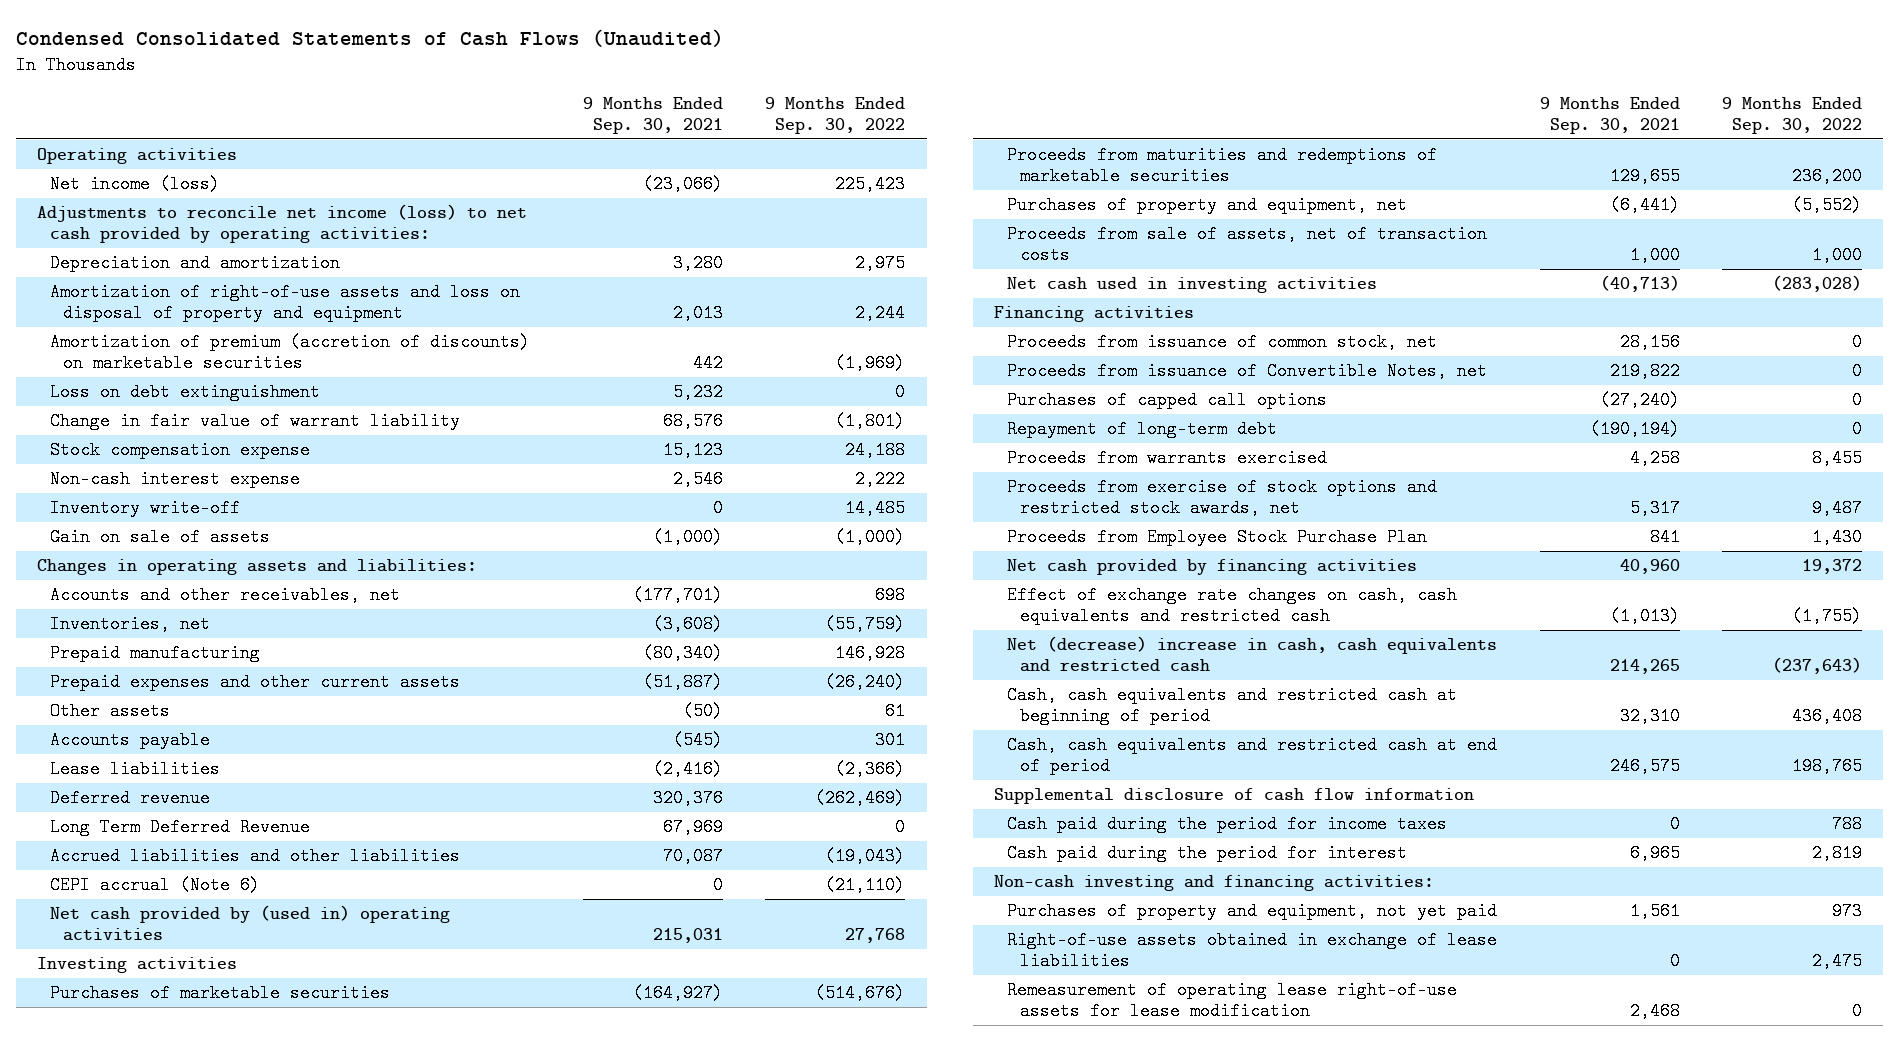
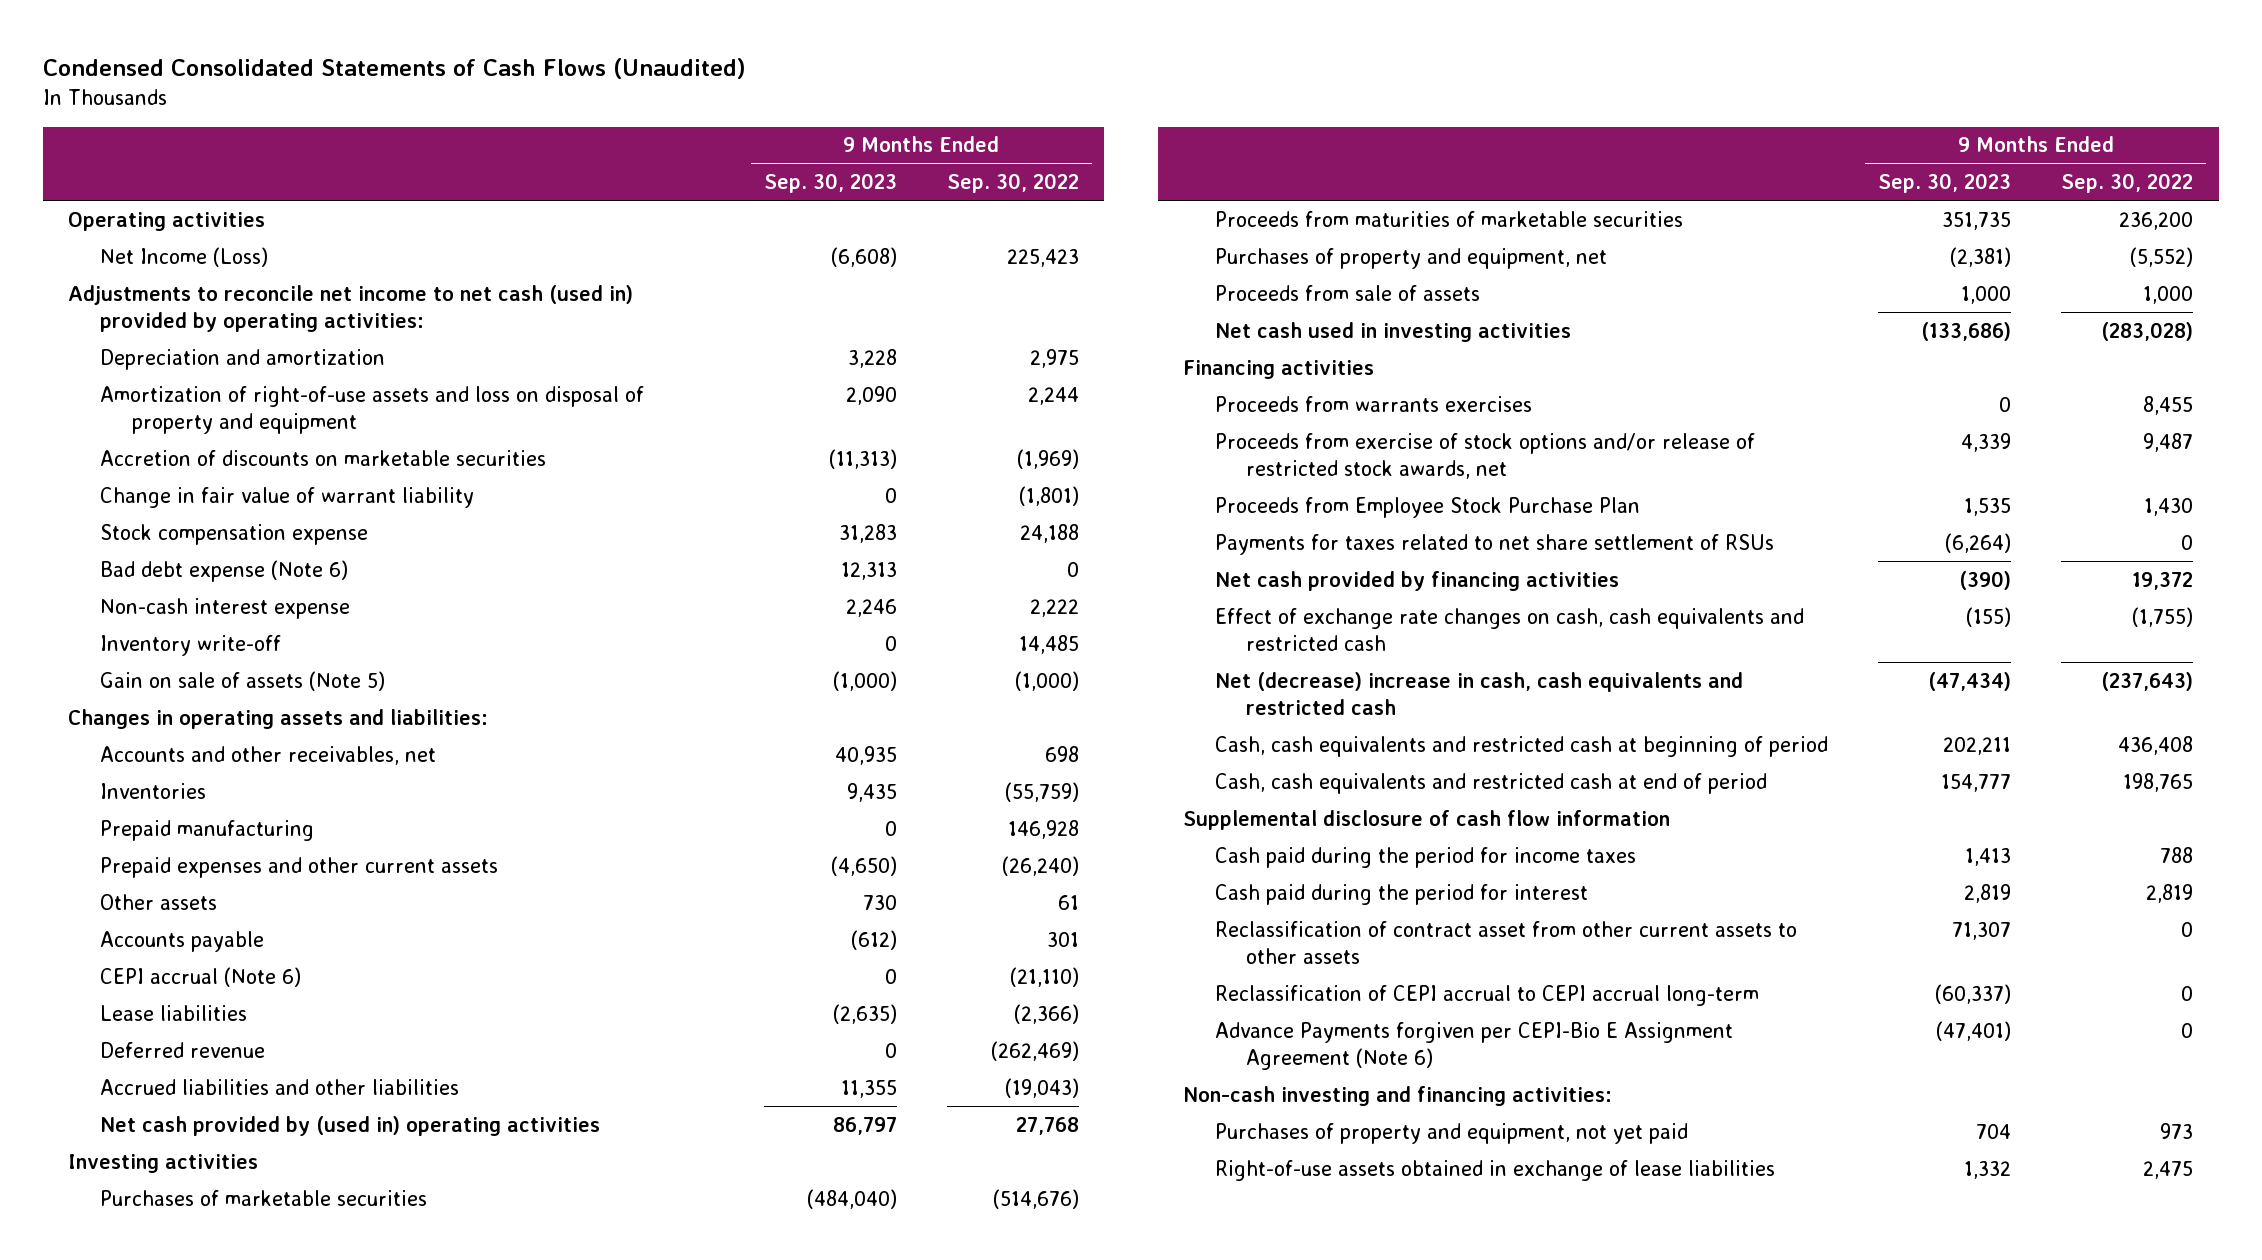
- | 9 Months Ended Sep. 30, 2021 | 9 Months Ended Sep. 30, 2022
+ | 9 Months Ended Sep. 30, 2023 | 9 Months Ended Sep. 30, 2022
- Net income (loss) | (23,066) | 225,423
- Adjustments to reconcile net income (loss) to net cash provided by operating activities:
+ Net Income (Loss) | (6,608) | 225,423
+ Adjustments to reconcile net income to net cash (used in) provided by operating activities:
- Amortization of premium (accretion of discounts) on marketable securities | 442 | (1,969)
- Loss on debt extinguishment | 5,232 | 0
+ Accretion of discounts on marketable securities | (11,313) | (1,969)
+ Bad debt expense (Note 6) | 12,313 | 0
- Gain on sale of assets | (1,000) | (1,000)
+ Gain on sale of assets (Note 5) | (1,000) | (1,000)
- Inventories, net | (3,608) | (55,759)
+ Inventories | 9,435 | (55,759)
moved up: CEPI accrual (Note 6) | 0 | (21,110)
- Long Term Deferred Revenue | 67,969 | 0
- Proceeds from maturities and redemptions of marketable securities | 129,655 | 236,200
+ Proceeds from maturities of marketable securities | 351,735 | 236,200
- Proceeds from sale of assets, net of transaction costs | 1,000 | 1,000
+ Proceeds from sale of assets | 1,000 | 1,000
- Proceeds from issuance of common stock, net | 28,156 | 0
- Proceeds from issuance of Convertible Notes, net | 219,822 | 0
- Purchases of capped call options | (27,240) | 0
- Repayment of long-term debt | (190,194) | 0
- Proceeds from warrants exercised | 4,258 | 8,455
- Proceeds from exercise of stock options and restricted stock awards, net | 5,317 | 9,487
+ Proceeds from warrants exercises | 0 | 8,455
+ Proceeds from exercise of stock options and/or release of restricted stock awards, net | 4,339 | 9,487
+ Payments for taxes related to net share settlement of RSUs | (6,264) | 0
+ Reclassification of contract asset from other current assets to other assets | 71,307 | 0
+ Reclassification of CEPI accrual to CEPI accrual long-term | (60,337) | 0
+ Advance Payments forgiven per CEPI-Bio E Assignment Agreement (Note 6) | (47,401) | 0
- Remeasurement of operating lease right-of-use assets for lease modification | 2,468 | 0

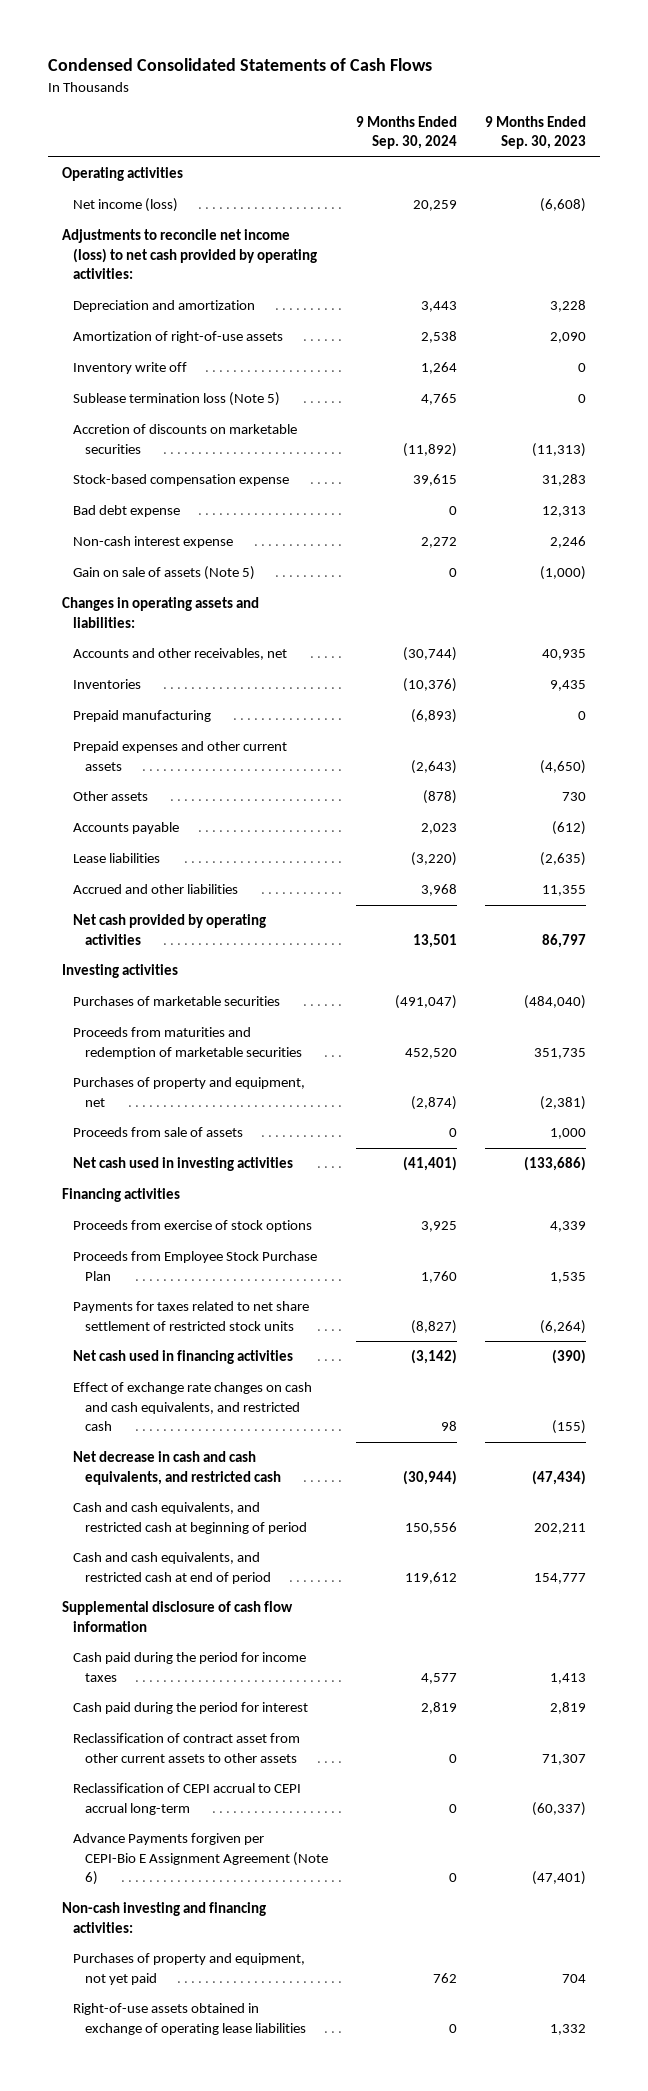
- Condensed Consolidated Statements of Cash Flows (Unaudited)
+ Condensed Consolidated Statements of Cash Flows
- | 9 Months Ended Sep. 30, 2023 | 9 Months Ended Sep. 30, 2022
+ | 9 Months Ended Sep. 30, 2024 | 9 Months Ended Sep. 30, 2023
- Net Income (Loss) | (6,608) | 225,423
- Adjustments to reconcile net income to net cash (used in) provided by operating activities:
+ Net income (loss) | 20,259 | (6,608)
+ Adjustments to reconcile net income (loss) to net cash provided by operating activities:
- Amortization of right-of-use assets and loss on disposal of property and equipment | 2,090 | 2,244
+ Amortization of right-of-use assets | 2,538 | 2,090
+ Inventory write off | 1,264 | 0
+ Sublease termination loss (Note 5) | 4,765 | 0
- Change in fair value of warrant liability | 0 | (1,801)
- Stock compensation expense | 31,283 | 24,188
- Bad debt expense (Note 6) | 12,313 | 0
+ Stock-based compensation expense | 39,615 | 31,283
+ Bad debt expense | 0 | 12,313
- Inventory write-off | 0 | 14,485
- CEPI accrual (Note 6) | 0 | (21,110)
- Deferred revenue | 0 | (262,469)
- Accrued liabilities and other liabilities | 11,355 | (19,043)
- Net cash provided by (used in) operating activities | 86,797 | 27,768
+ Accrued and other liabilities | 3,968 | 11,355
+ Net cash provided by operating activities | 13,501 | 86,797
- Proceeds from maturities of marketable securities | 351,735 | 236,200
+ Proceeds from maturities and redemption of marketable securities | 452,520 | 351,735
- Proceeds from warrants exercises | 0 | 8,455
- Proceeds from exercise of stock options and/or release of restricted stock awards, net | 4,339 | 9,487
+ Proceeds from exercise of stock options | 3,925 | 4,339
- Payments for taxes related to net share settlement of RSUs | (6,264) | 0
- Net cash provided by financing activities | (390) | 19,372
- Effect of exchange rate changes on cash, cash equivalents and restricted cash | (155) | (1,755)
- Net (decrease) increase in cash, cash equivalents and restricted cash | (47,434) | (237,643)
- Cash, cash equivalents and restricted cash at beginning of period | 202,211 | 436,408
- Cash, cash equivalents and restricted cash at end of period | 154,777 | 198,765
+ Payments for taxes related to net share settlement of restricted stock units | (8,827) | (6,264)
+ Net cash used in financing activities | (3,142) | (390)
+ Effect of exchange rate changes on cash and cash equivalents, and restricted cash | 98 | (155)
+ Net decrease in cash and cash equivalents, and restricted cash | (30,944) | (47,434)
+ Cash and cash equivalents, and restricted cash at beginning of period | 150,556 | 202,211
+ Cash and cash equivalents, and restricted cash at end of period | 119,612 | 154,777
- Right-of-use assets obtained in exchange of lease liabilities | 1,332 | 2,475
+ Right-of-use assets obtained in exchange of operating lease liabilities | 0 | 1,332

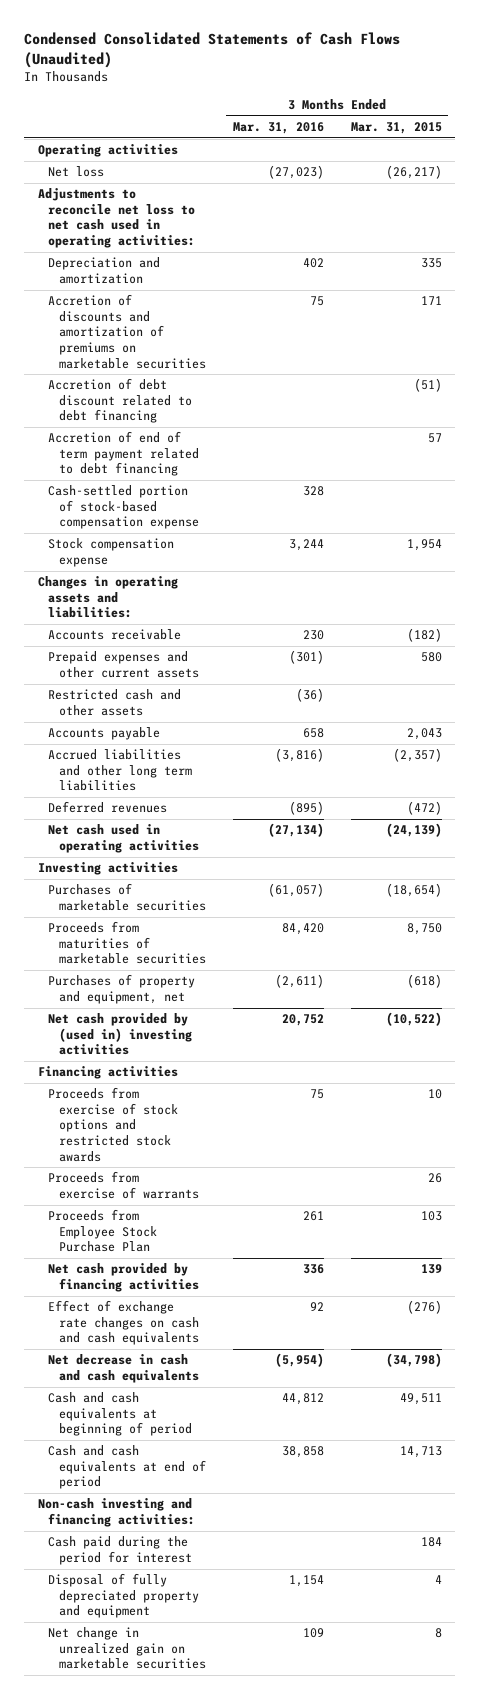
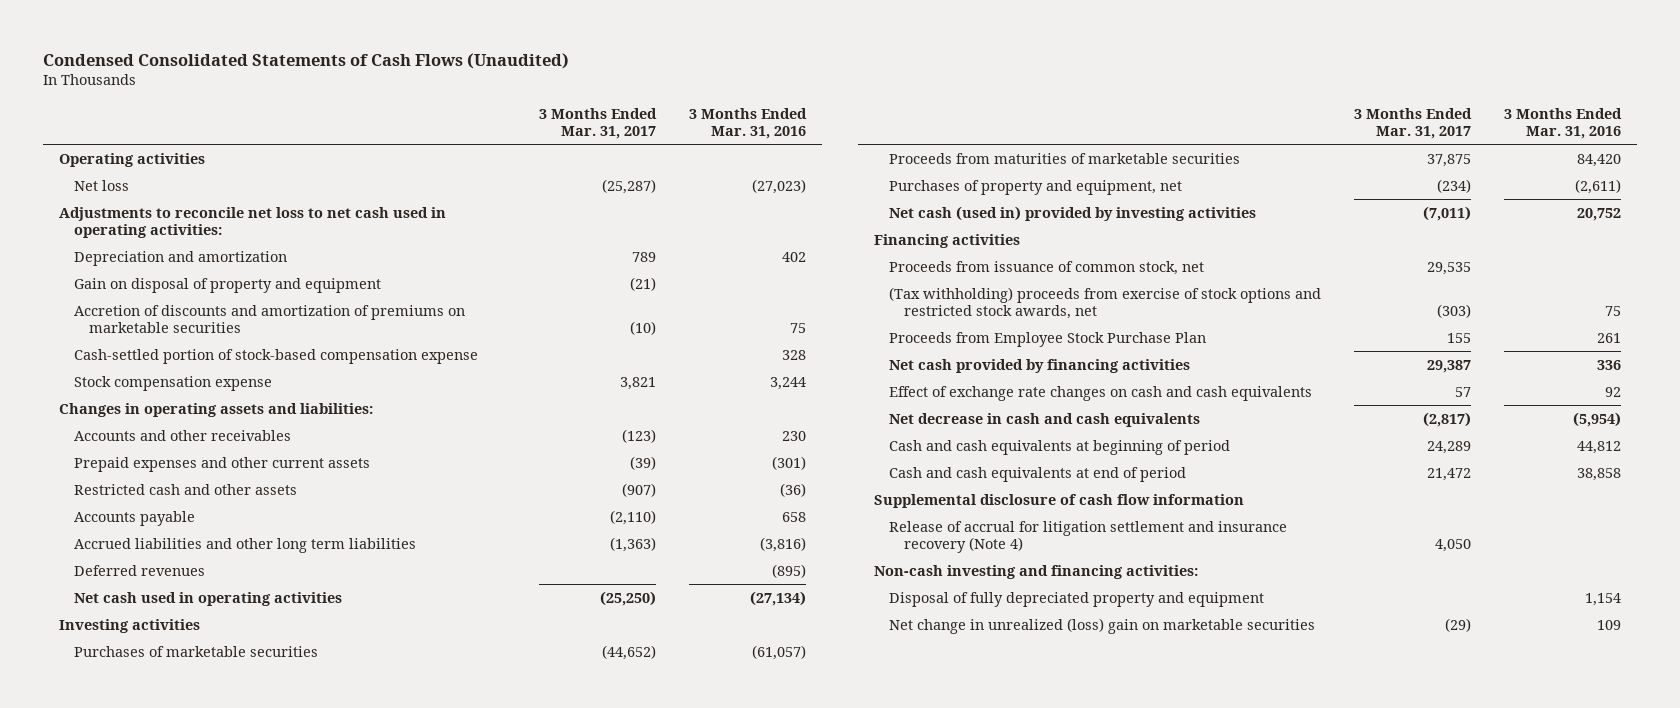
- | 3 Months Ended Mar. 31, 2016 | 3 Months Ended Mar. 31, 2015
+ | 3 Months Ended Mar. 31, 2017 | 3 Months Ended Mar. 31, 2016
+ Gain on disposal of property and equipment | (21) |
- Accretion of debt discount related to debt financing | | (51)
- Accretion of end of term payment related to debt financing | | 57
- Accounts receivable | 230 | (182)
+ Accounts and other receivables | (123) | 230
- Net cash provided by (used in) investing activities | 20,752 | (10,522)
+ Net cash (used in) provided by investing activities | (7,011) | 20,752
- Proceeds from exercise of stock options and restricted stock awards | 75 | 10
- Proceeds from exercise of warrants | | 26
+ Proceeds from issuance of common stock, net | 29,535 |
+ (Tax withholding) proceeds from exercise of stock options and restricted stock awards, net | (303) | 75
+ Supplemental disclosure of cash flow information
+ Release of accrual for litigation settlement and insurance recovery (Note 4) | 4,050 |
- Cash paid during the period for interest | | 184
- Net change in unrealized gain on marketable securities | 109 | 8
+ Net change in unrealized (loss) gain on marketable securities | (29) | 109

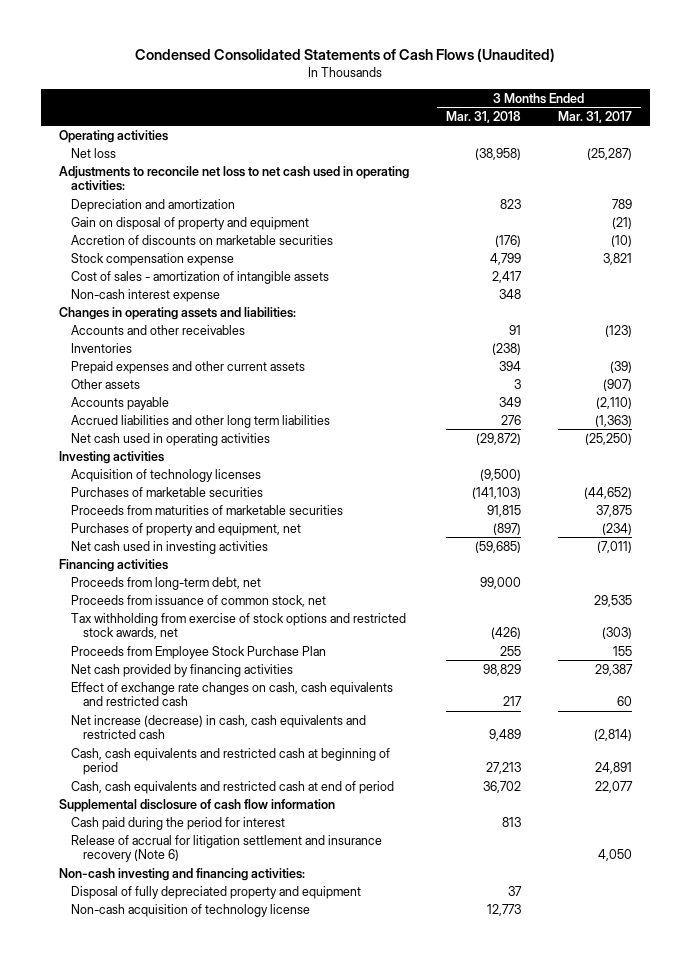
- | 3 Months Ended Mar. 31, 2017 | 3 Months Ended Mar. 31, 2016
+ | 3 Months Ended Mar. 31, 2018 | 3 Months Ended Mar. 31, 2017
- Accretion of discounts and amortization of premiums on marketable securities | (10) | 75
- Cash-settled portion of stock-based compensation expense | | 328
+ Accretion of discounts on marketable securities | (176) | (10)
+ Cost of sales - amortization of intangible assets | 2,417 |
+ Non-cash interest expense | 348 |
+ Inventories | (238) |
- Restricted cash and other assets | (907) | (36)
+ Other assets | 3 | (907)
- Deferred revenues | | (895)
+ Acquisition of technology licenses | (9,500) |
- Net cash (used in) provided by investing activities | (7,011) | 20,752
+ Net cash used in investing activities | (59,685) | (7,011)
+ Proceeds from long-term debt, net | 99,000 |
- (Tax withholding) proceeds from exercise of stock options and restricted stock awards, net | (303) | 75
+ Tax withholding from exercise of stock options and restricted stock awards, net | (426) | (303)
- Effect of exchange rate changes on cash and cash equivalents | 57 | 92
- Net decrease in cash and cash equivalents | (2,817) | (5,954)
- Cash and cash equivalents at beginning of period | 24,289 | 44,812
- Cash and cash equivalents at end of period | 21,472 | 38,858
+ Effect of exchange rate changes on cash, cash equivalents and restricted cash | 217 | 60
+ Net increase (decrease) in cash, cash equivalents and restricted cash | 9,489 | (2,814)
+ Cash, cash equivalents and restricted cash at beginning of period | 27,213 | 24,891
+ Cash, cash equivalents and restricted cash at end of period | 36,702 | 22,077
- Release of accrual for litigation settlement and insurance recovery (Note 4) | 4,050 |
+ Cash paid during the period for interest | 813 |
+ Release of accrual for litigation settlement and insurance recovery (Note 6) | | 4,050
- Net change in unrealized (loss) gain on marketable securities | (29) | 109
+ Non-cash acquisition of technology license | 12,773 |

